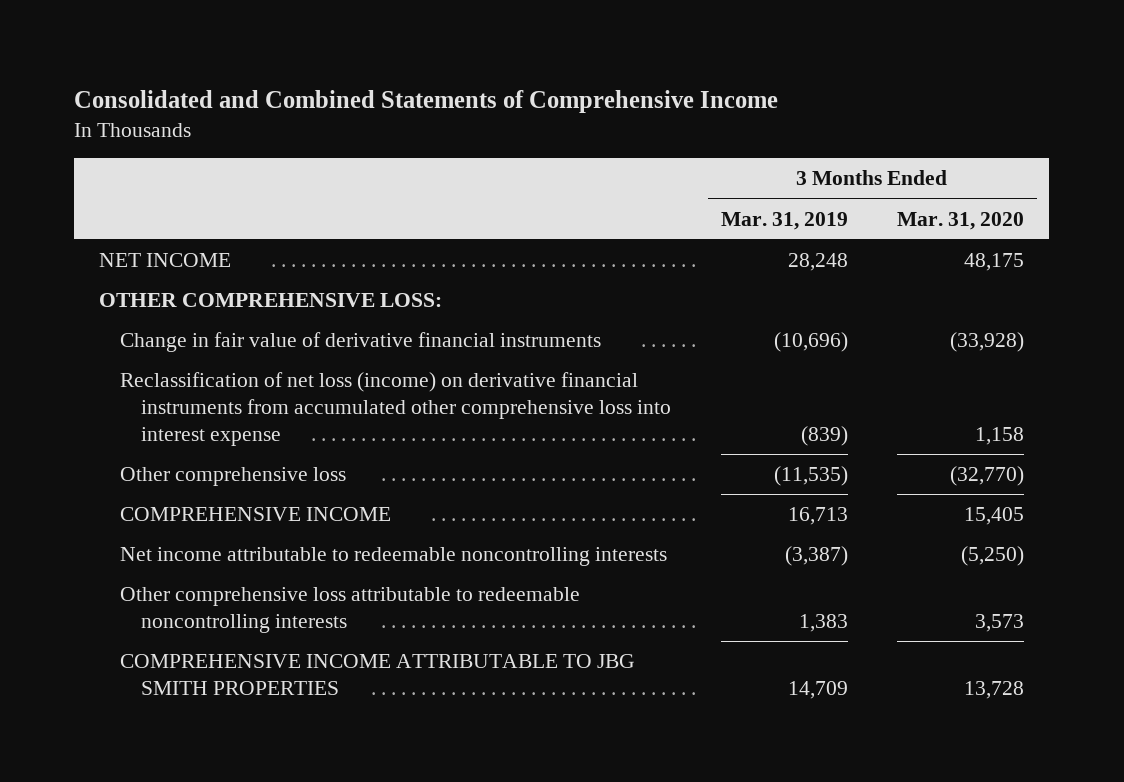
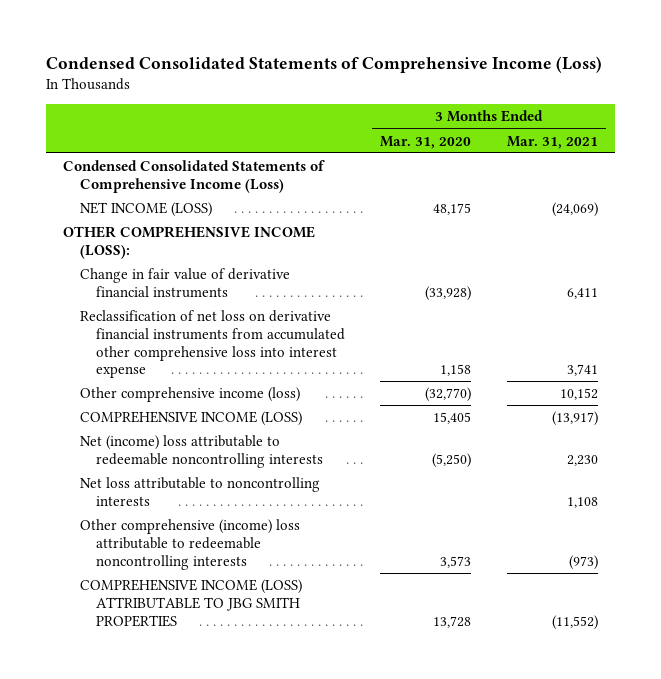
- Consolidated and Combined Statements of Comprehensive Income
+ Condensed Consolidated Statements of Comprehensive Income (Loss)
- | 3 Months Ended Mar. 31, 2019 | 3 Months Ended Mar. 31, 2020
+ | 3 Months Ended Mar. 31, 2020 | 3 Months Ended Mar. 31, 2021
- NET INCOME | 28,248 | 48,175
- OTHER COMPREHENSIVE LOSS:
+ Condensed Consolidated Statements of Comprehensive Income (Loss)
+ NET INCOME (LOSS) | 48,175 | (24,069)
+ OTHER COMPREHENSIVE INCOME (LOSS):
- Reclassification of net loss (income) on derivative financial instruments from accumulated other comprehensive loss into interest expense | (839) | 1,158
- Other comprehensive loss | (11,535) | (32,770)
- COMPREHENSIVE INCOME | 16,713 | 15,405
- Net income attributable to redeemable noncontrolling interests | (3,387) | (5,250)
- Other comprehensive loss attributable to redeemable noncontrolling interests | 1,383 | 3,573
- COMPREHENSIVE INCOME ATTRIBUTABLE TO JBG SMITH PROPERTIES | 14,709 | 13,728
+ Reclassification of net loss on derivative financial instruments from accumulated other comprehensive loss into interest expense | 1,158 | 3,741
+ Other comprehensive income (loss) | (32,770) | 10,152
+ COMPREHENSIVE INCOME (LOSS) | 15,405 | (13,917)
+ Net (income) loss attributable to redeemable noncontrolling interests | (5,250) | 2,230
+ Net loss attributable to noncontrolling interests | | 1,108
+ Other comprehensive (income) loss attributable to redeemable noncontrolling interests | 3,573 | (973)
+ COMPREHENSIVE INCOME (LOSS) ATTRIBUTABLE TO JBG SMITH PROPERTIES | 13,728 | (11,552)

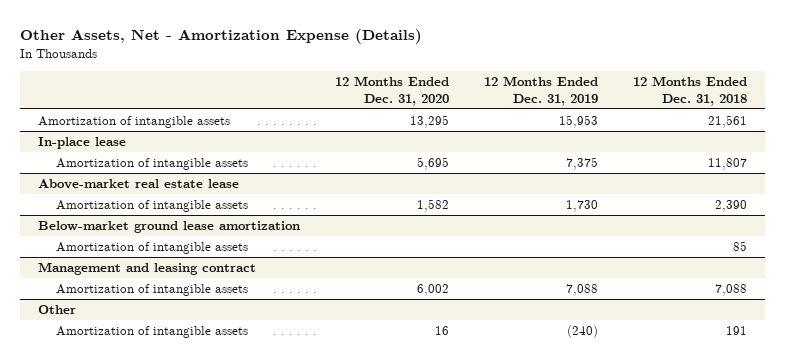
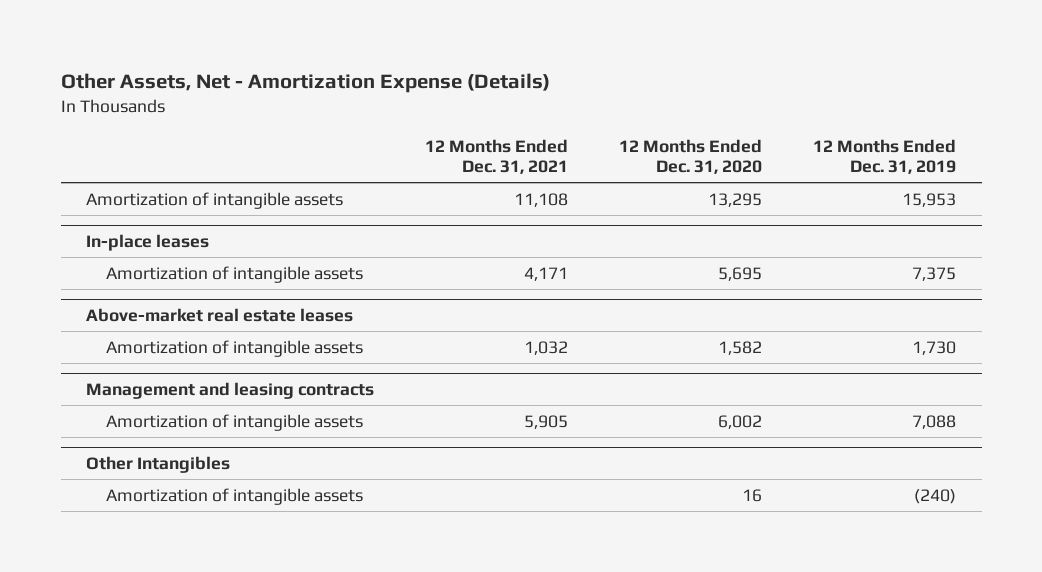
- | 12 Months Ended Dec. 31, 2020 | 12 Months Ended Dec. 31, 2019 | 12 Months Ended Dec. 31, 2018
+ | 12 Months Ended Dec. 31, 2021 | 12 Months Ended Dec. 31, 2020 | 12 Months Ended Dec. 31, 2019
- In-place lease
+ In-place leases
- Above-market real estate lease
+ Above-market real estate leases
- Below-market ground lease amortization
- Amortization of intangible assets | | | 85
- Management and leasing contract
+ Management and leasing contracts
- Other
+ Other Intangibles

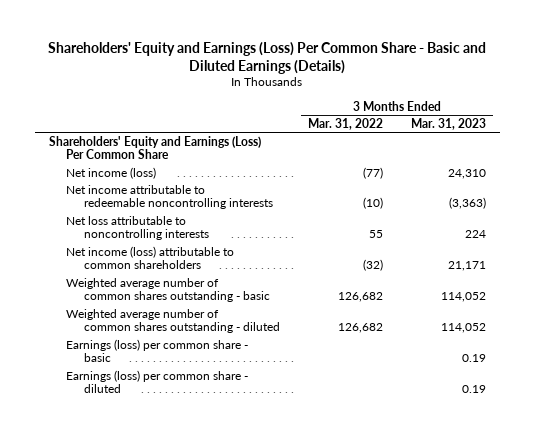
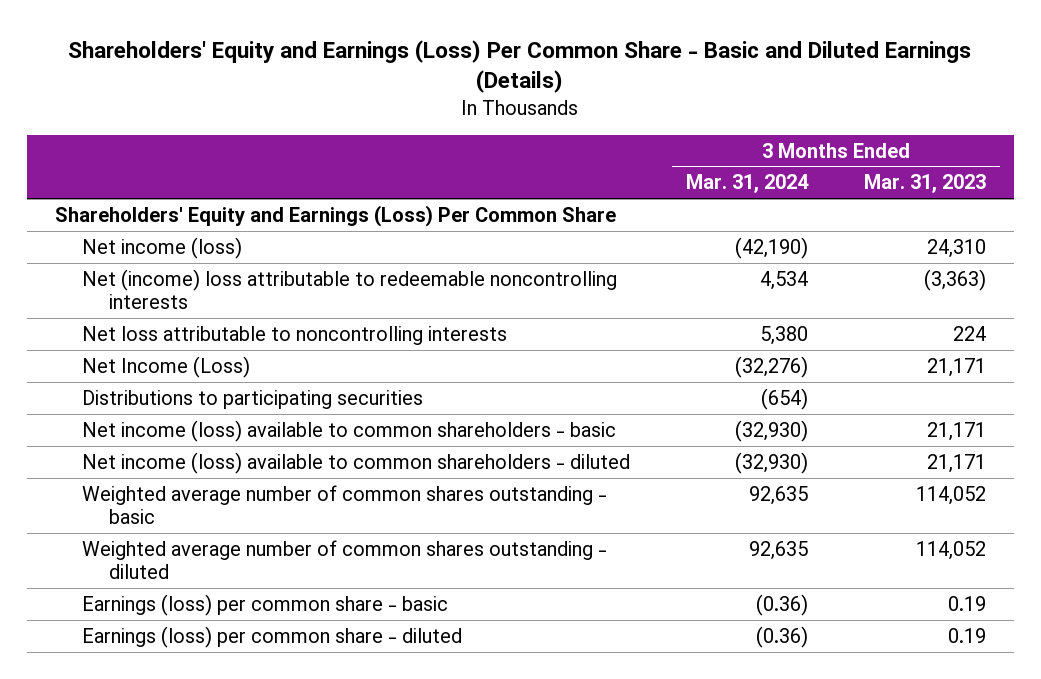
- | 3 Months Ended Mar. 31, 2022 | 3 Months Ended Mar. 31, 2023
+ | 3 Months Ended Mar. 31, 2024 | 3 Months Ended Mar. 31, 2023
- Net income attributable to redeemable noncontrolling interests | (10) | (3,363)
+ Net (income) loss attributable to redeemable noncontrolling interests | 4,534 | (3,363)
- Net income (loss) attributable to common shareholders | (32) | 21,171
+ Net Income (Loss) | (32,276) | 21,171
+ Distributions to participating securities | (654) |
+ Net income (loss) available to common shareholders - basic | (32,930) | 21,171
+ Net income (loss) available to common shareholders - diluted | (32,930) | 21,171

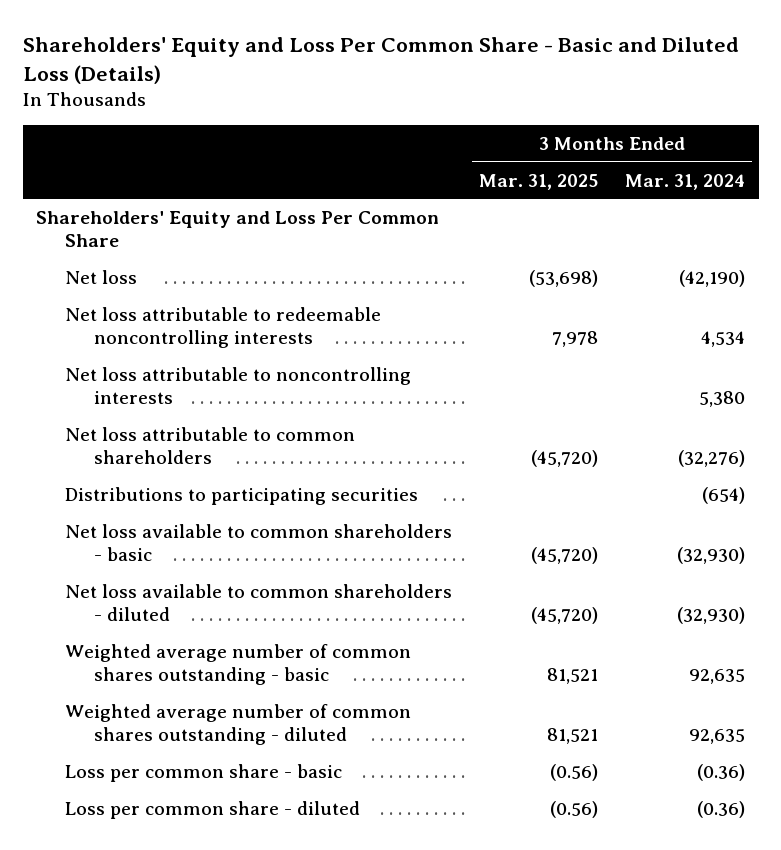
- Shareholders' Equity and Earnings (Loss) Per Common Share - Basic and Diluted Earnings (Details)
+ Shareholders' Equity and Loss Per Common Share - Basic and Diluted Loss (Details)
- | 3 Months Ended Mar. 31, 2024 | 3 Months Ended Mar. 31, 2023
+ | 3 Months Ended Mar. 31, 2025 | 3 Months Ended Mar. 31, 2024
- Shareholders' Equity and Earnings (Loss) Per Common Share
- Net income (loss) | (42,190) | 24,310
- Net (income) loss attributable to redeemable noncontrolling interests | 4,534 | (3,363)
+ Shareholders' Equity and Loss Per Common Share
+ Net loss | (53,698) | (42,190)
+ Net loss attributable to redeemable noncontrolling interests | 7,978 | 4,534
- Net Income (Loss) | (32,276) | 21,171
+ Net loss attributable to common shareholders | (45,720) | (32,276)
- Net income (loss) available to common shareholders - basic | (32,930) | 21,171
- Net income (loss) available to common shareholders - diluted | (32,930) | 21,171
+ Net loss available to common shareholders - basic | (45,720) | (32,930)
+ Net loss available to common shareholders - diluted | (45,720) | (32,930)
- Earnings (loss) per common share - basic | (0.36) | 0.19
- Earnings (loss) per common share - diluted | (0.36) | 0.19
+ Loss per common share - basic | (0.56) | (0.36)
+ Loss per common share - diluted | (0.56) | (0.36)

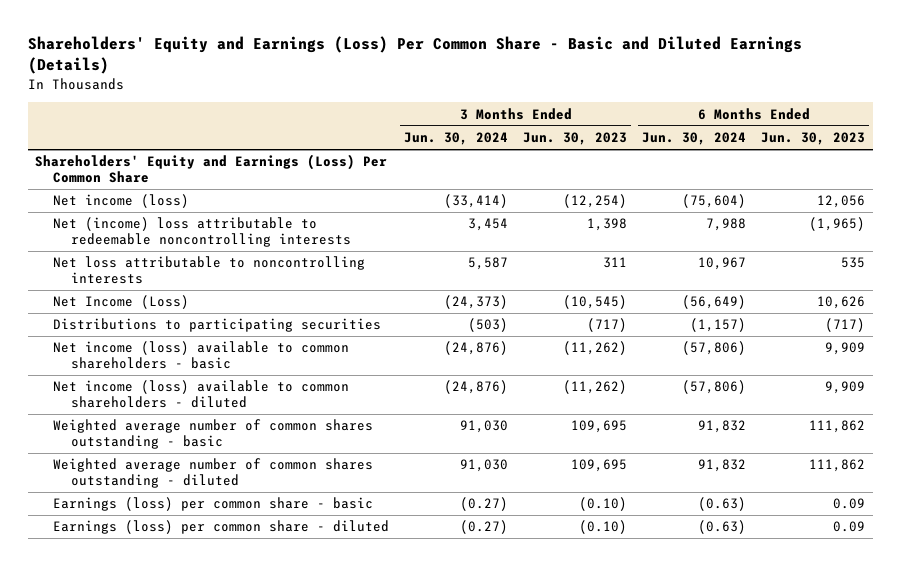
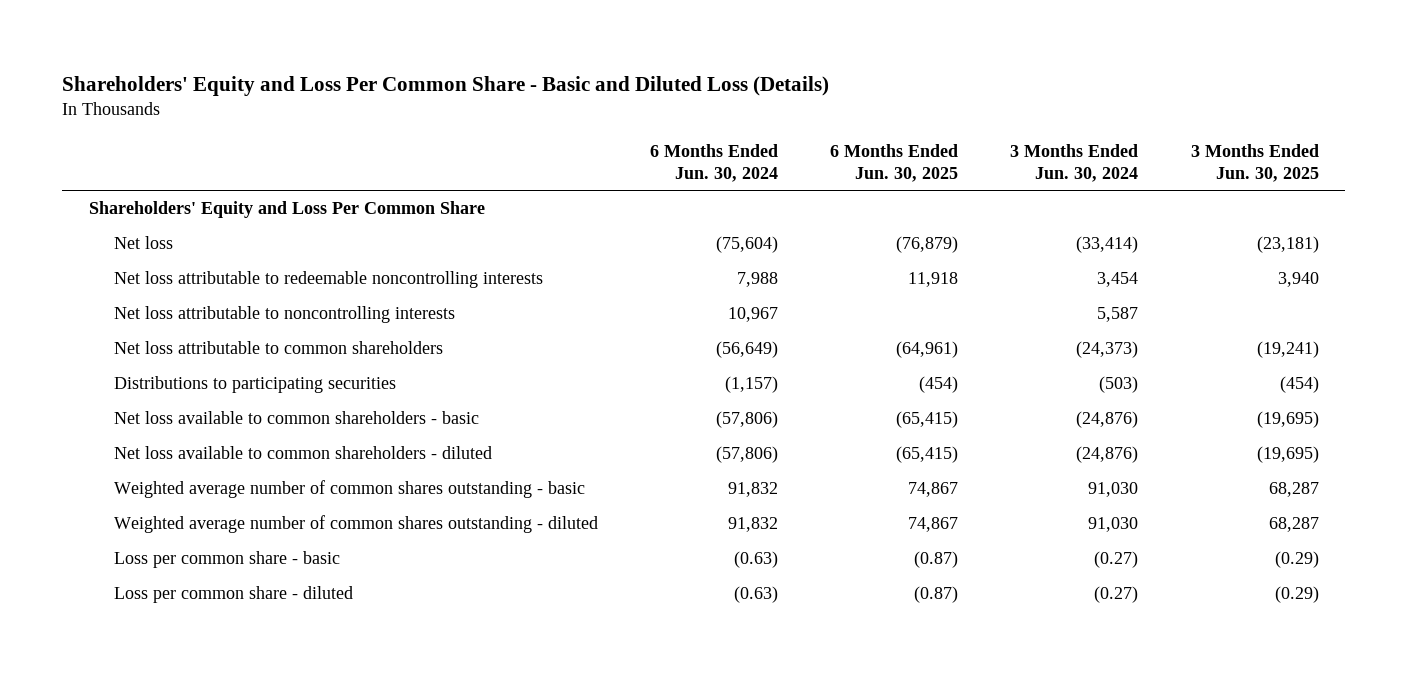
- Shareholders' Equity and Earnings (Loss) Per Common Share - Basic and Diluted Earnings (Details)
+ Shareholders' Equity and Loss Per Common Share - Basic and Diluted Loss (Details)
- | 3 Months Ended Jun. 30, 2024 | 3 Months Ended Jun. 30, 2023 | 6 Months Ended Jun. 30, 2024 | 6 Months Ended Jun. 30, 2023
+ | 6 Months Ended Jun. 30, 2024 | 6 Months Ended Jun. 30, 2025 | 3 Months Ended Jun. 30, 2024 | 3 Months Ended Jun. 30, 2025
- Shareholders' Equity and Earnings (Loss) Per Common Share
- Net income (loss) | (33,414) | (12,254) | (75,604) | 12,056
- Net (income) loss attributable to redeemable noncontrolling interests | 3,454 | 1,398 | 7,988 | (1,965)
+ Shareholders' Equity and Loss Per Common Share
+ Net loss | (75,604) | (76,879) | (33,414) | (23,181)
+ Net loss attributable to redeemable noncontrolling interests | 7,988 | 11,918 | 3,454 | 3,940
- Net Income (Loss) | (24,373) | (10,545) | (56,649) | 10,626
+ Net loss attributable to common shareholders | (56,649) | (64,961) | (24,373) | (19,241)
- Net income (loss) available to common shareholders - basic | (24,876) | (11,262) | (57,806) | 9,909
- Net income (loss) available to common shareholders - diluted | (24,876) | (11,262) | (57,806) | 9,909
+ Net loss available to common shareholders - basic | (57,806) | (65,415) | (24,876) | (19,695)
+ Net loss available to common shareholders - diluted | (57,806) | (65,415) | (24,876) | (19,695)
- Earnings (loss) per common share - basic | (0.27) | (0.10) | (0.63) | 0.09
- Earnings (loss) per common share - diluted | (0.27) | (0.10) | (0.63) | 0.09
+ Loss per common share - basic | (0.63) | (0.87) | (0.27) | (0.29)
+ Loss per common share - diluted | (0.63) | (0.87) | (0.27) | (0.29)

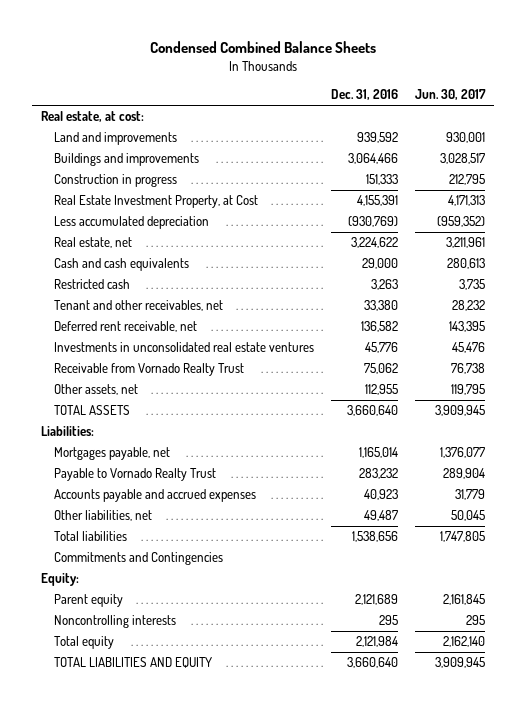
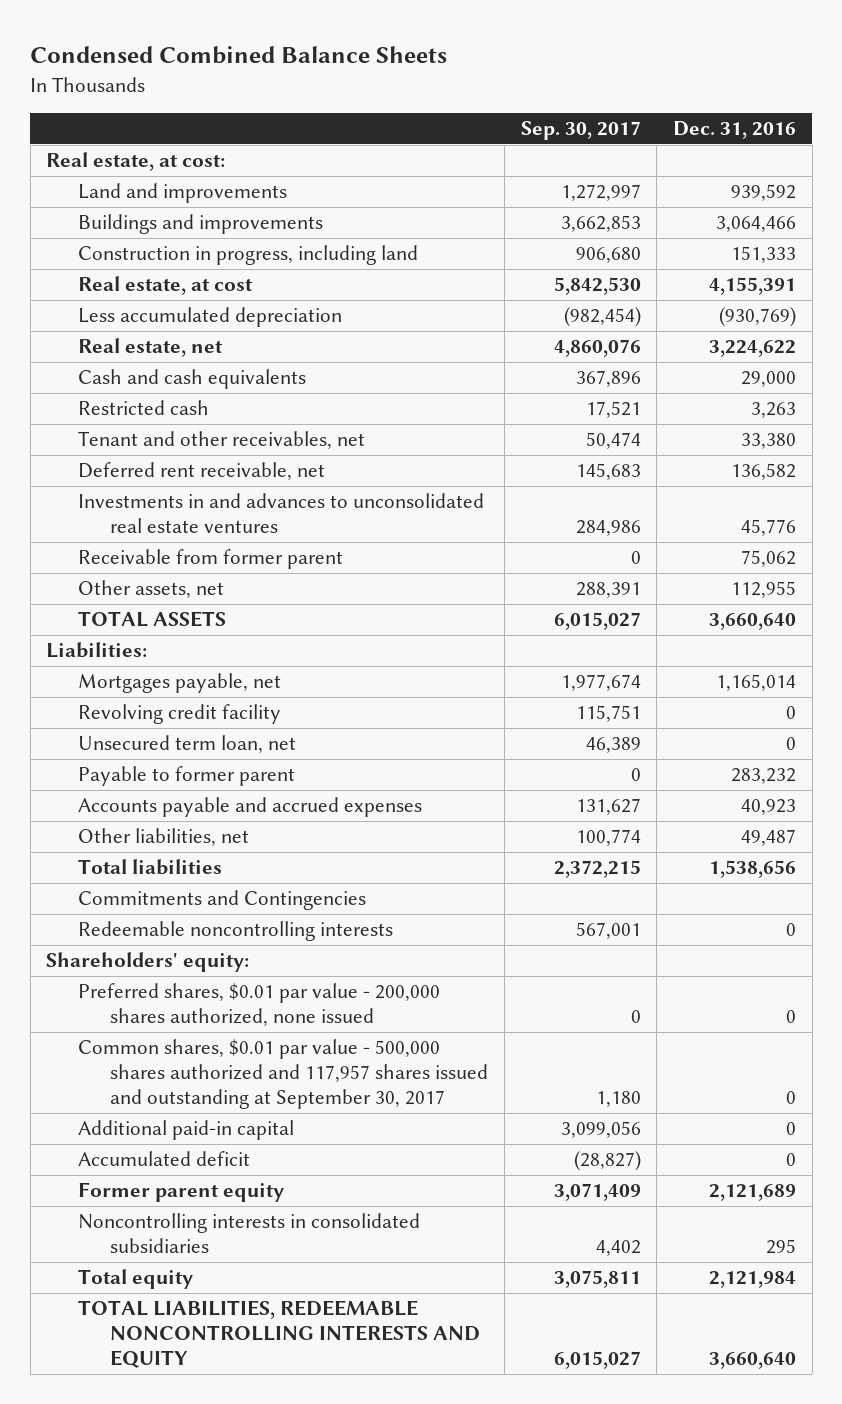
- | Dec. 31, 2016 | Jun. 30, 2017
+ | Sep. 30, 2017 | Dec. 31, 2016
- Construction in progress | 151,333 | 212,795
- Real Estate Investment Property, at Cost | 4,155,391 | 4,171,313
+ Construction in progress, including land | 906,680 | 151,333
+ Real estate, at cost | 5,842,530 | 4,155,391
- Investments in unconsolidated real estate ventures | 45,776 | 45,476
- Receivable from Vornado Realty Trust | 75,062 | 76,738
+ Investments in and advances to unconsolidated real estate ventures | 284,986 | 45,776
+ Receivable from former parent | 0 | 75,062
- Payable to Vornado Realty Trust | 283,232 | 289,904
+ Revolving credit facility | 115,751 | 0
+ Unsecured term loan, net | 46,389 | 0
+ Payable to former parent | 0 | 283,232
- Equity:
- Parent equity | 2,121,689 | 2,161,845
- Noncontrolling interests | 295 | 295
+ Redeemable noncontrolling interests | 567,001 | 0
+ Shareholders' equity:
+ Preferred shares, $0.01 par value - 200,000 shares authorized, none issued | 0 | 0
+ Common shares, $0.01 par value - 500,000 shares authorized and 117,957 shares issued and outstanding at September 30, 2017 | 1,180 | 0
+ Additional paid-in capital | 3,099,056 | 0
+ Accumulated deficit | (28,827) | 0
+ Former parent equity | 3,071,409 | 2,121,689
+ Noncontrolling interests in consolidated subsidiaries | 4,402 | 295
- TOTAL LIABILITIES AND EQUITY | 3,660,640 | 3,909,945
+ TOTAL LIABILITIES, REDEEMABLE NONCONTROLLING INTERESTS AND EQUITY | 6,015,027 | 3,660,640

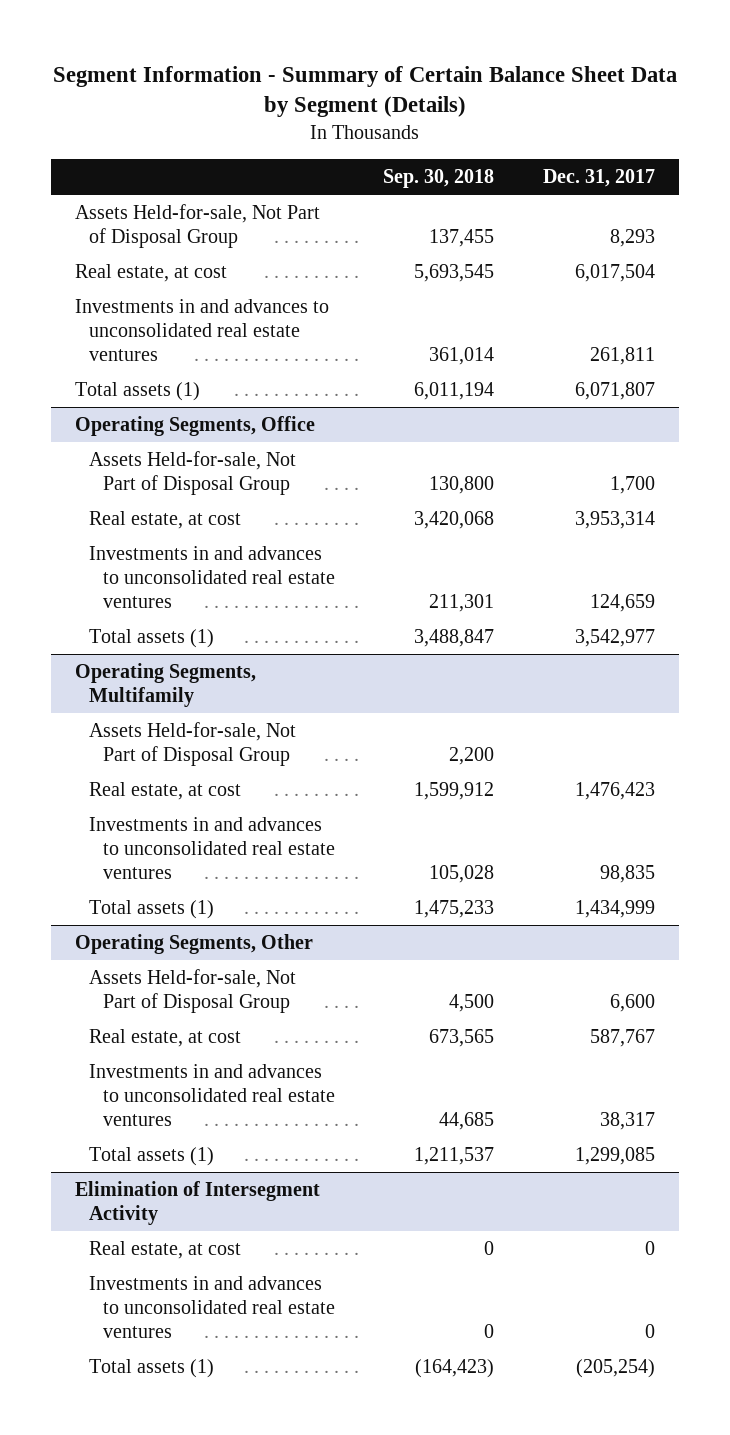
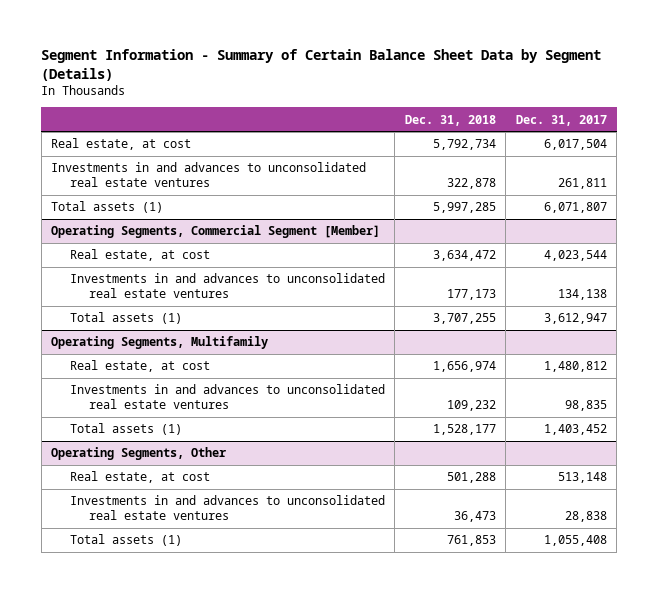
- | Sep. 30, 2018 | Dec. 31, 2017
+ | Dec. 31, 2018 | Dec. 31, 2017
- Assets Held-for-sale, Not Part of Disposal Group | 137,455 | 8,293
- Operating Segments, Office
- Assets Held-for-sale, Not Part of Disposal Group | 130,800 | 1,700
- Real estate, at cost | 3,420,068 | 3,953,314
- Investments in and advances to unconsolidated real estate ventures | 211,301 | 124,659
- Total assets (1) | 3,488,847 | 3,542,977
+ Operating Segments, Commercial Segment [Member]
+ Real estate, at cost | 3,634,472 | 4,023,544
+ Investments in and advances to unconsolidated real estate ventures | 177,173 | 134,138
+ Total assets (1) | 3,707,255 | 3,612,947
@ Operating Segments, Multifamily
- Assets Held-for-sale, Not Part of Disposal Group | 2,200 |
- Real estate, at cost | 1,599,912 | 1,476,423
+ Real estate, at cost | 1,656,974 | 1,480,812
- Total assets (1) | 1,475,233 | 1,434,999
+ Total assets (1) | 1,528,177 | 1,403,452
@ Operating Segments, Other
- Assets Held-for-sale, Not Part of Disposal Group | 4,500 | 6,600
- Real estate, at cost | 673,565 | 587,767
- Investments in and advances to unconsolidated real estate ventures | 44,685 | 38,317
- Total assets (1) | 1,211,537 | 1,299,085
- Elimination of Intersegment Activity
- Real estate, at cost | 0 | 0
- Investments in and advances to unconsolidated real estate ventures | 0 | 0
- Total assets (1) | (164,423) | (205,254)
@ Operating Segments, Other
+ Real estate, at cost | 501,288 | 513,148
+ Investments in and advances to unconsolidated real estate ventures | 36,473 | 28,838
+ Total assets (1) | 761,853 | 1,055,408

